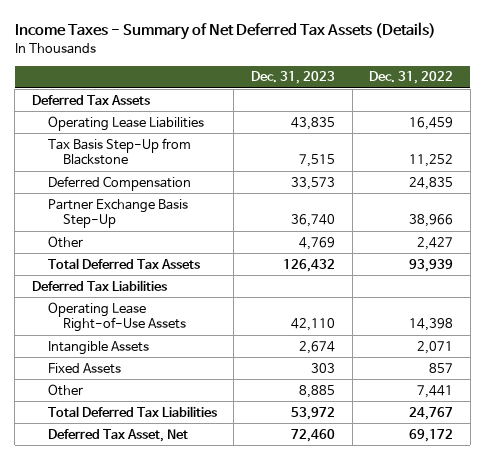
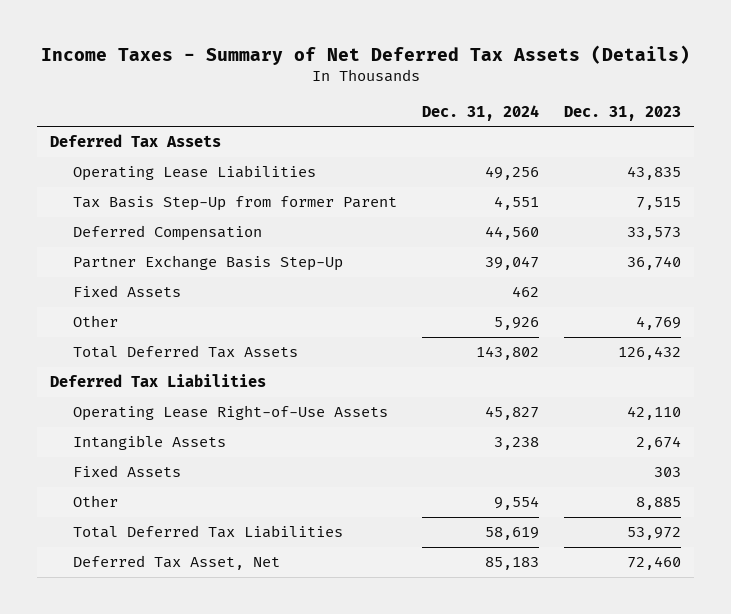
- | Dec. 31, 2023 | Dec. 31, 2022
+ | Dec. 31, 2024 | Dec. 31, 2023
- Tax Basis Step-Up from Blackstone | 7,515 | 11,252
+ Tax Basis Step-Up from former Parent | 4,551 | 7,515
+ Fixed Assets | 462 |

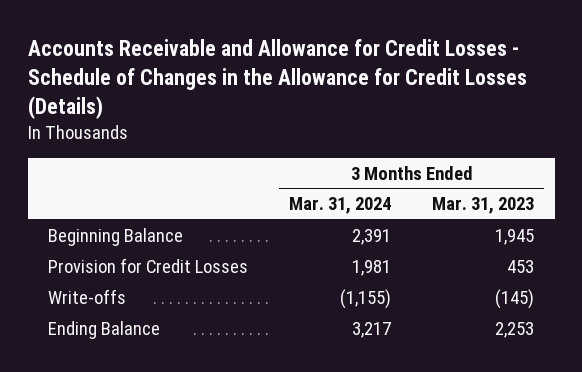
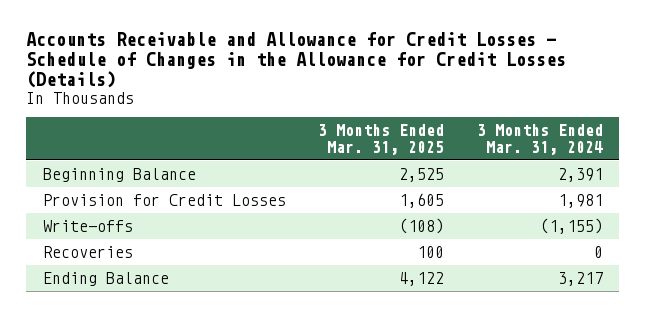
- | 3 Months Ended Mar. 31, 2024 | 3 Months Ended Mar. 31, 2023
+ | 3 Months Ended Mar. 31, 2025 | 3 Months Ended Mar. 31, 2024
+ Recoveries | 100 | 0

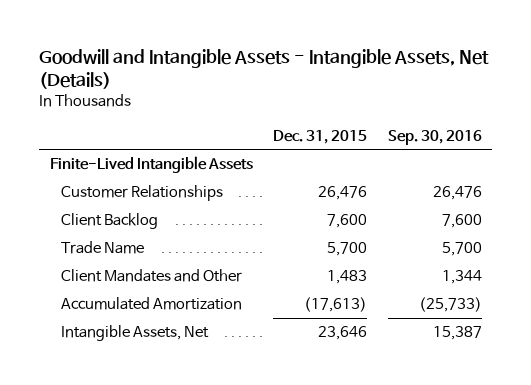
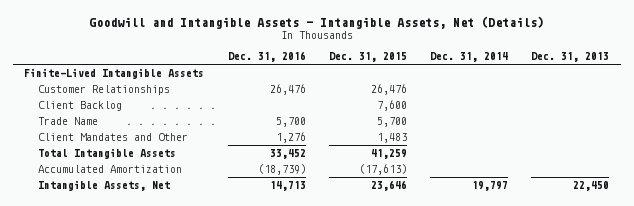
- | Dec. 31, 2015 | Sep. 30, 2016
+ | Dec. 31, 2016 | Dec. 31, 2015 | Dec. 31, 2014 | Dec. 31, 2013
+ Total Intangible Assets | 33,452 | 41,259 | |

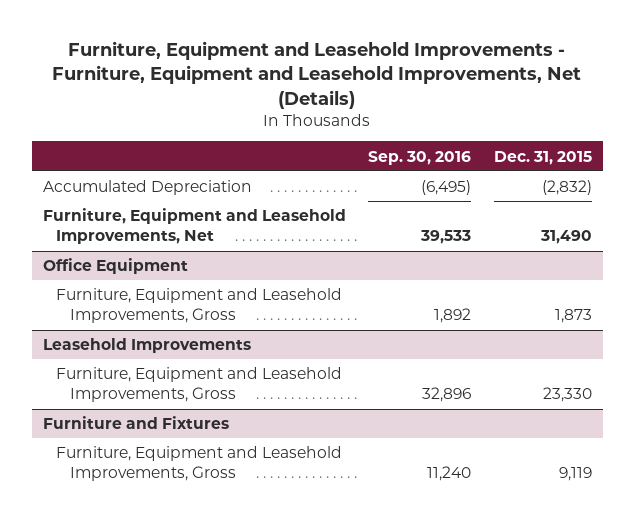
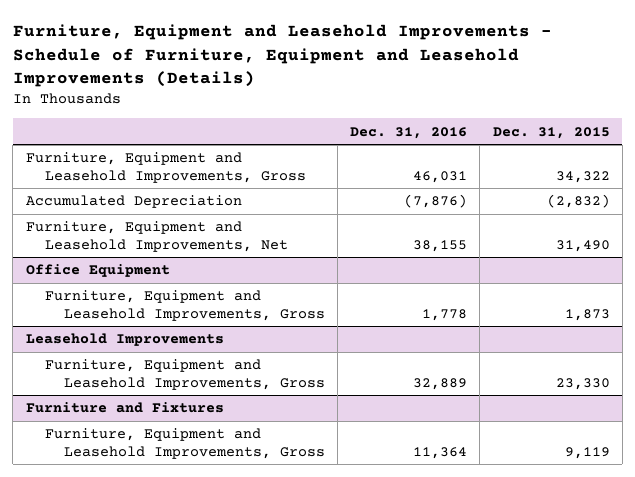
- Furniture, Equipment and Leasehold Improvements - Furniture, Equipment and Leasehold Improvements, Net (Details)
+ Furniture, Equipment and Leasehold Improvements - Schedule of Furniture, Equipment and Leasehold Improvements (Details)
- | Sep. 30, 2016 | Dec. 31, 2015
+ | Dec. 31, 2016 | Dec. 31, 2015
+ Furniture, Equipment and Leasehold Improvements, Gross | 46,031 | 34,322

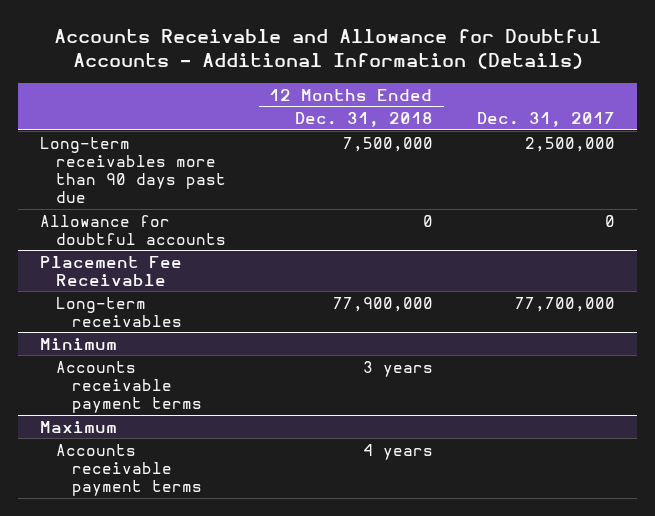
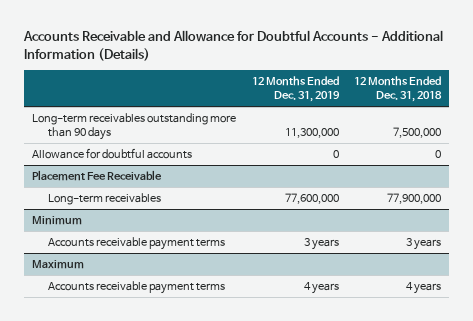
- | 12 Months Ended Dec. 31, 2018 | Dec. 31, 2017
+ | 12 Months Ended Dec. 31, 2019 | 12 Months Ended Dec. 31, 2018
- Long-term receivables more than 90 days past due | 7,500,000 | 2,500,000
+ Long-term receivables outstanding more than 90 days | 11,300,000 | 7,500,000

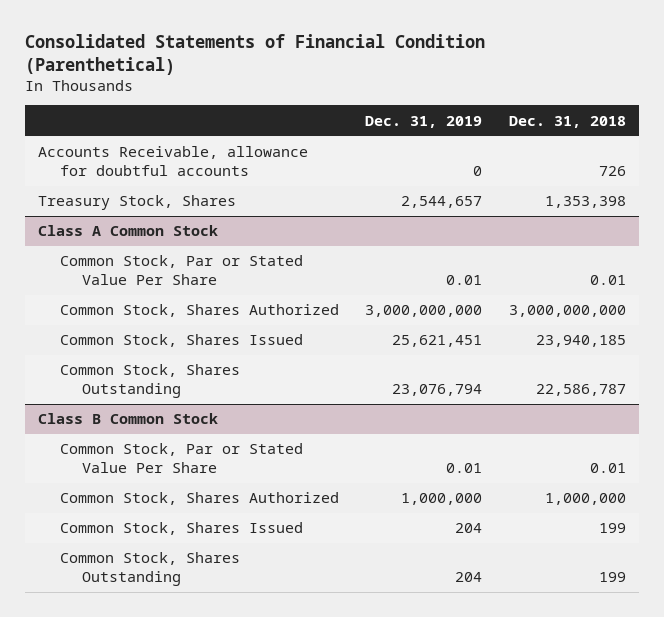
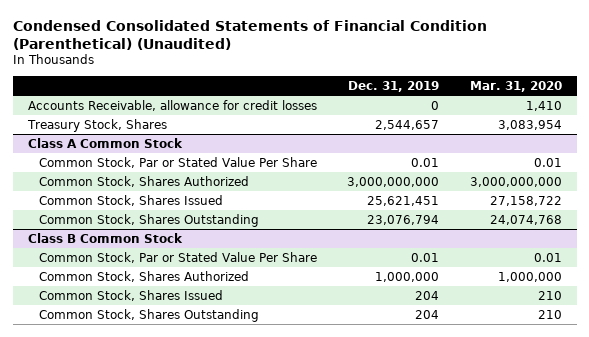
- Consolidated Statements of Financial Condition (Parenthetical)
+ Condensed Consolidated Statements of Financial Condition (Parenthetical) (Unaudited)
- | Dec. 31, 2019 | Dec. 31, 2018
+ | Dec. 31, 2019 | Mar. 31, 2020
- Accounts Receivable, allowance for doubtful accounts | 0 | 726
+ Accounts Receivable, allowance for credit losses | 0 | 1,410

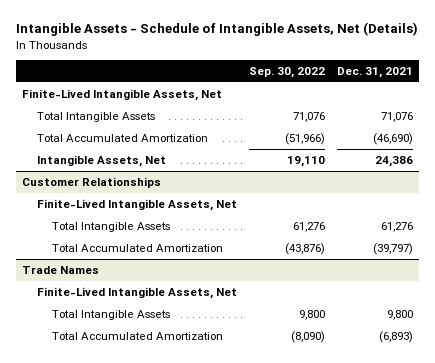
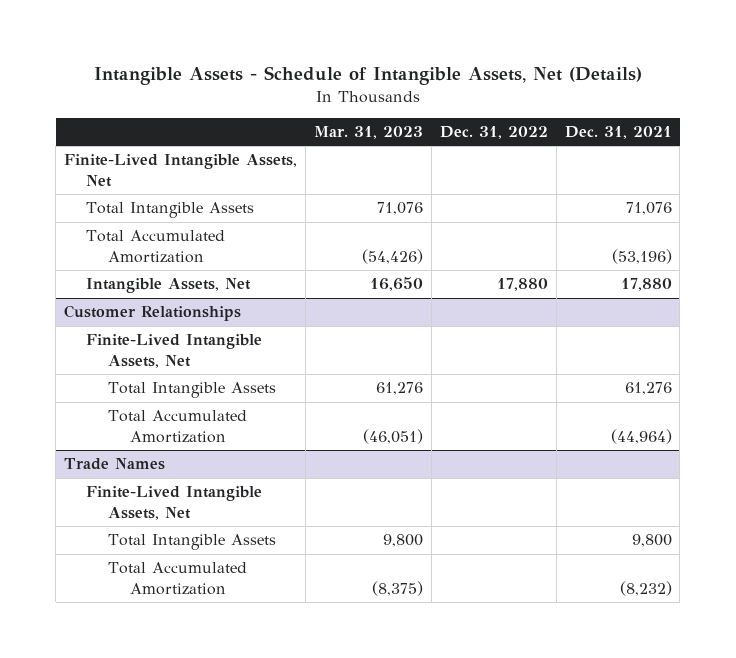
- | Sep. 30, 2022 | Dec. 31, 2021
+ | Mar. 31, 2023 | Dec. 31, 2022 | Dec. 31, 2021
- Total Accumulated Amortization | (51,966) | (46,690)
- Intangible Assets, Net | 19,110 | 24,386
+ Total Accumulated Amortization | (54,426) | | (53,196)
+ Intangible Assets, Net | 16,650 | 17,880 | 17,880
@ Customer Relationships
- Total Accumulated Amortization | (43,876) | (39,797)
+ Total Accumulated Amortization | (46,051) | | (44,964)
@ Trade Names
- Total Accumulated Amortization | (8,090) | (6,893)
+ Total Accumulated Amortization | (8,375) | | (8,232)

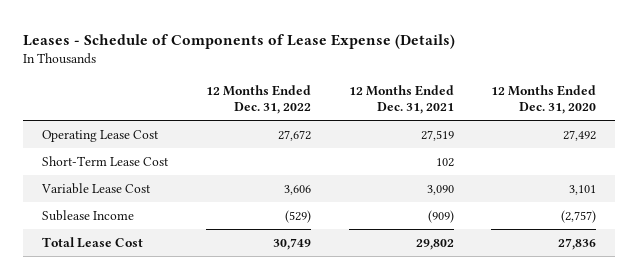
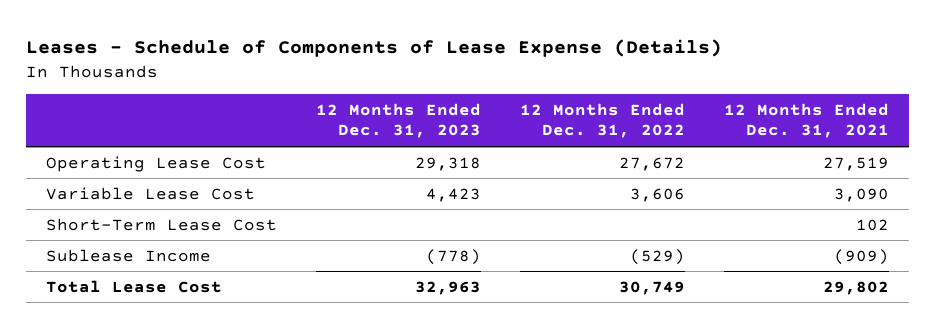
- | 12 Months Ended Dec. 31, 2022 | 12 Months Ended Dec. 31, 2021 | 12 Months Ended Dec. 31, 2020
+ | 12 Months Ended Dec. 31, 2023 | 12 Months Ended Dec. 31, 2022 | 12 Months Ended Dec. 31, 2021
moved down: Short-Term Lease Cost | | | 102

